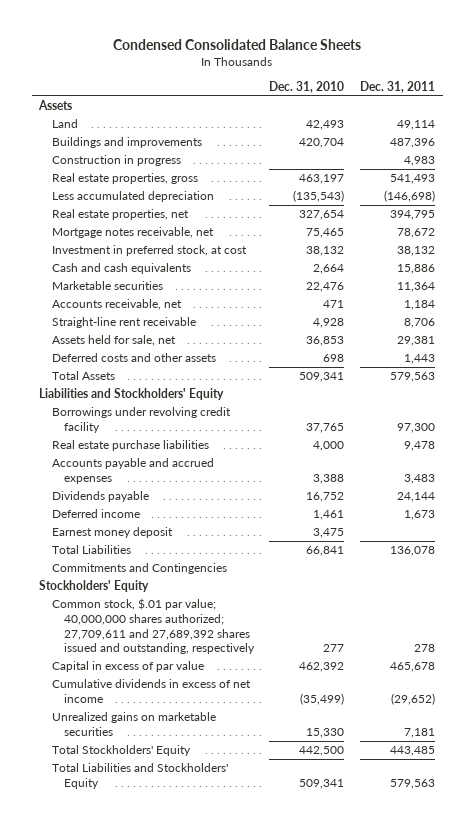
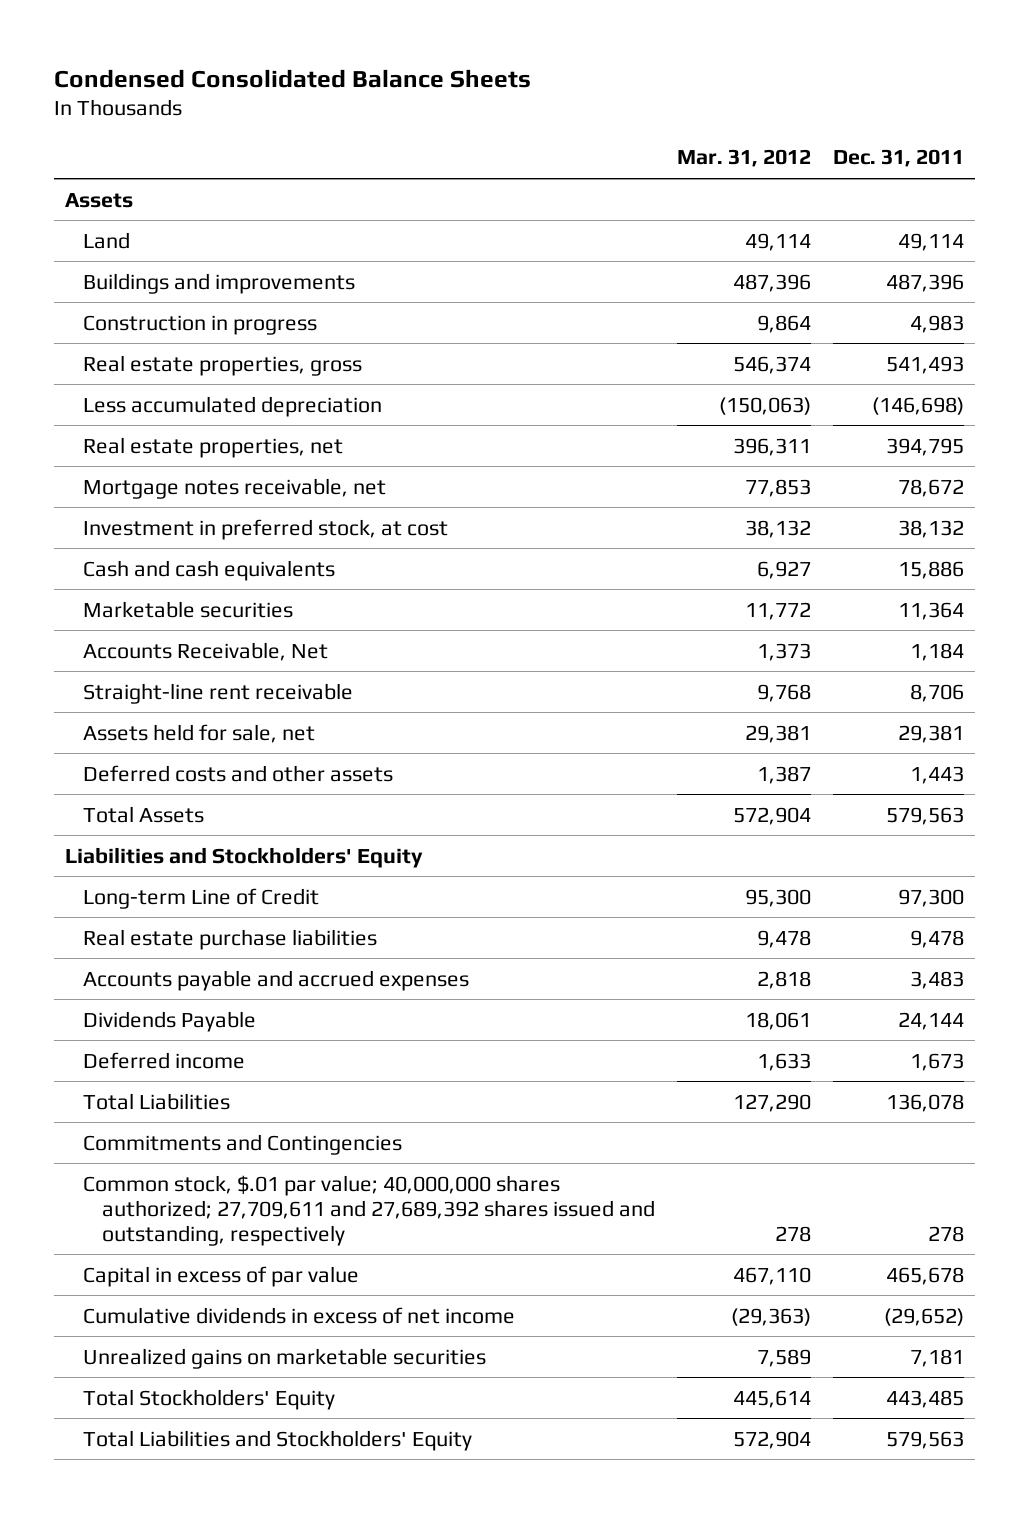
- | Dec. 31, 2010 | Dec. 31, 2011
+ | Mar. 31, 2012 | Dec. 31, 2011
- Accounts receivable, net | 471 | 1,184
+ Accounts Receivable, Net | 1,373 | 1,184
- Borrowings under revolving credit facility | 37,765 | 97,300
+ Long-term Line of Credit | 95,300 | 97,300
- Dividends payable | 16,752 | 24,144
+ Dividends Payable | 18,061 | 24,144
- Earnest money deposit | 3,475 |
- Stockholders' Equity

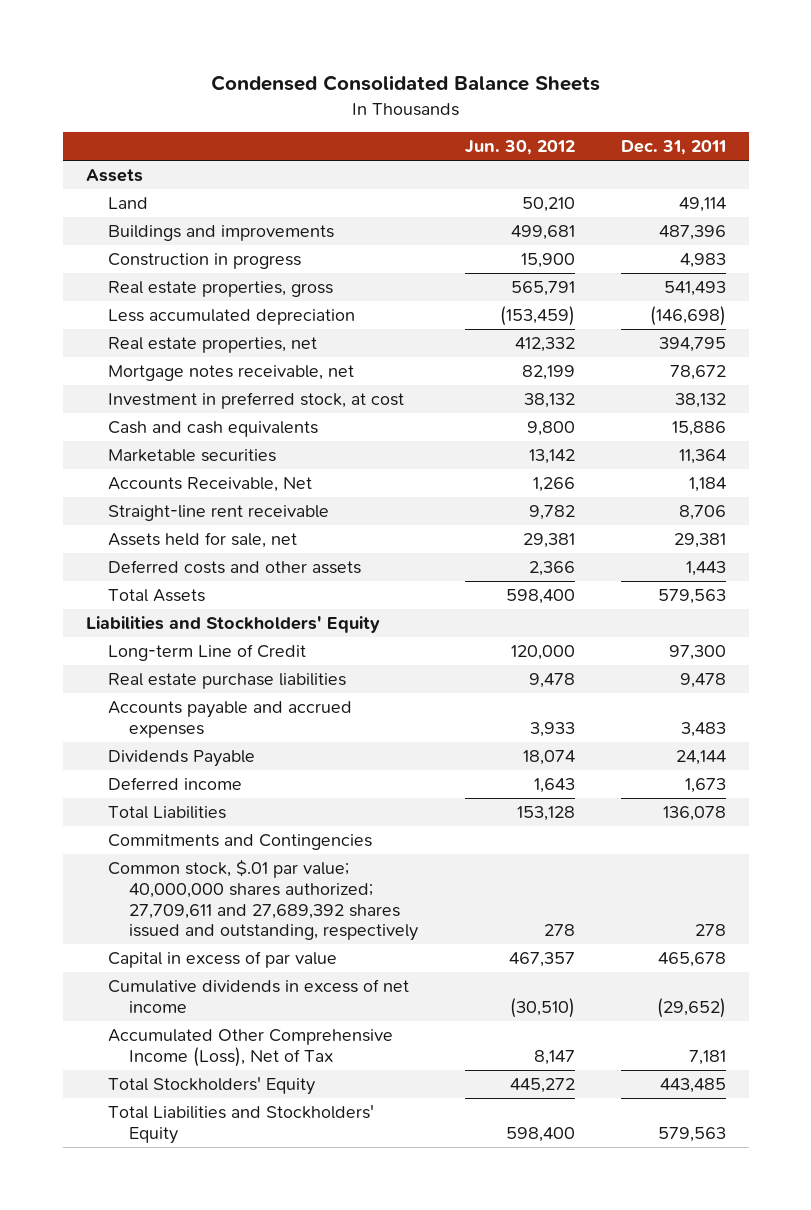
- | Mar. 31, 2012 | Dec. 31, 2011
+ | Jun. 30, 2012 | Dec. 31, 2011
- Unrealized gains on marketable securities | 7,589 | 7,181
+ Accumulated Other Comprehensive Income (Loss), Net of Tax | 8,147 | 7,181

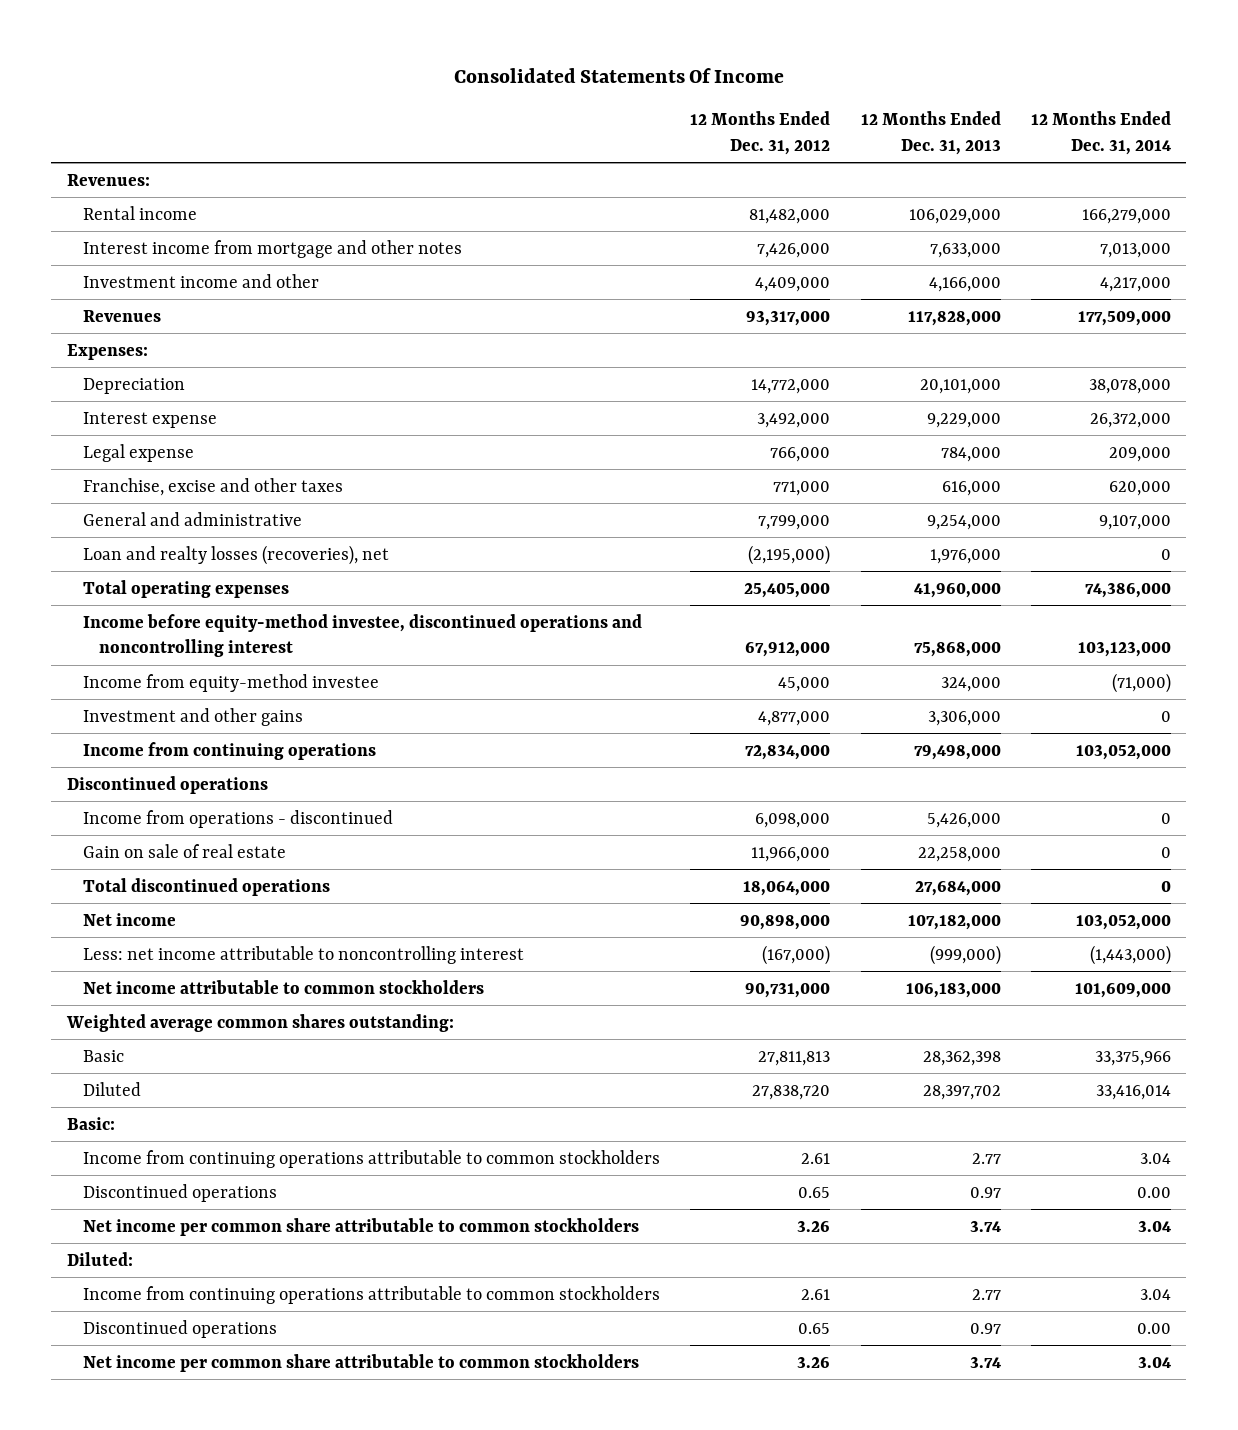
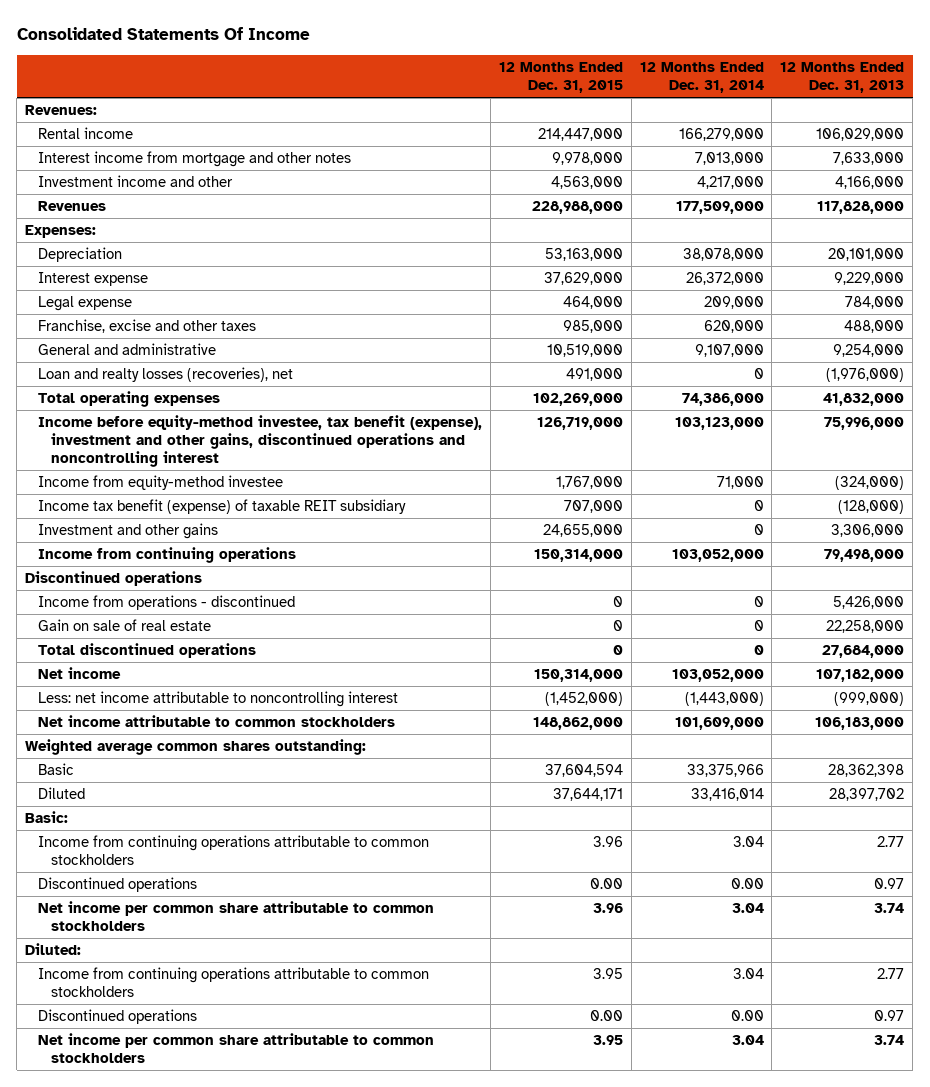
- | 12 Months Ended Dec. 31, 2012 | 12 Months Ended Dec. 31, 2013 | 12 Months Ended Dec. 31, 2014
+ | 12 Months Ended Dec. 31, 2015 | 12 Months Ended Dec. 31, 2014 | 12 Months Ended Dec. 31, 2013
- Franchise, excise and other taxes | 771,000 | 616,000 | 620,000
+ Franchise, excise and other taxes | 985,000 | 620,000 | 488,000
- Loan and realty losses (recoveries), net | (2,195,000) | 1,976,000 | 0
- Total operating expenses | 25,405,000 | 41,960,000 | 74,386,000
- Income before equity-method investee, discontinued operations and noncontrolling interest | 67,912,000 | 75,868,000 | 103,123,000
- Income from equity-method investee | 45,000 | 324,000 | (71,000)
+ Loan and realty losses (recoveries), net | 491,000 | 0 | (1,976,000)
+ Total operating expenses | 102,269,000 | 74,386,000 | 41,832,000
+ Income before equity-method investee, tax benefit (expense), investment and other gains, discontinued operations and noncontrolling interest | 126,719,000 | 103,123,000 | 75,996,000
+ Income from equity-method investee | 1,767,000 | 71,000 | (324,000)
+ Income tax benefit (expense) of taxable REIT subsidiary | 707,000 | 0 | (128,000)

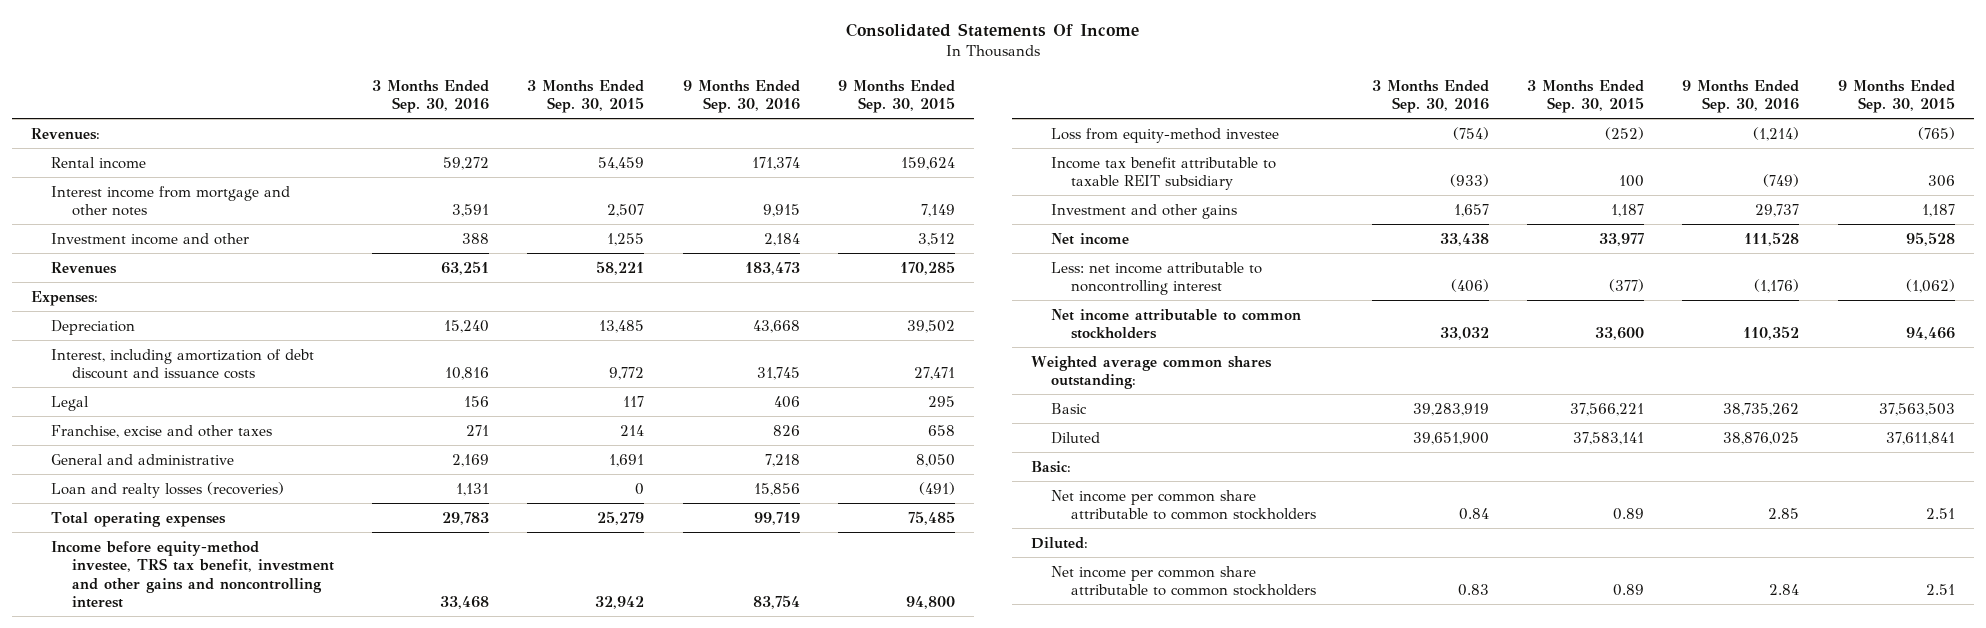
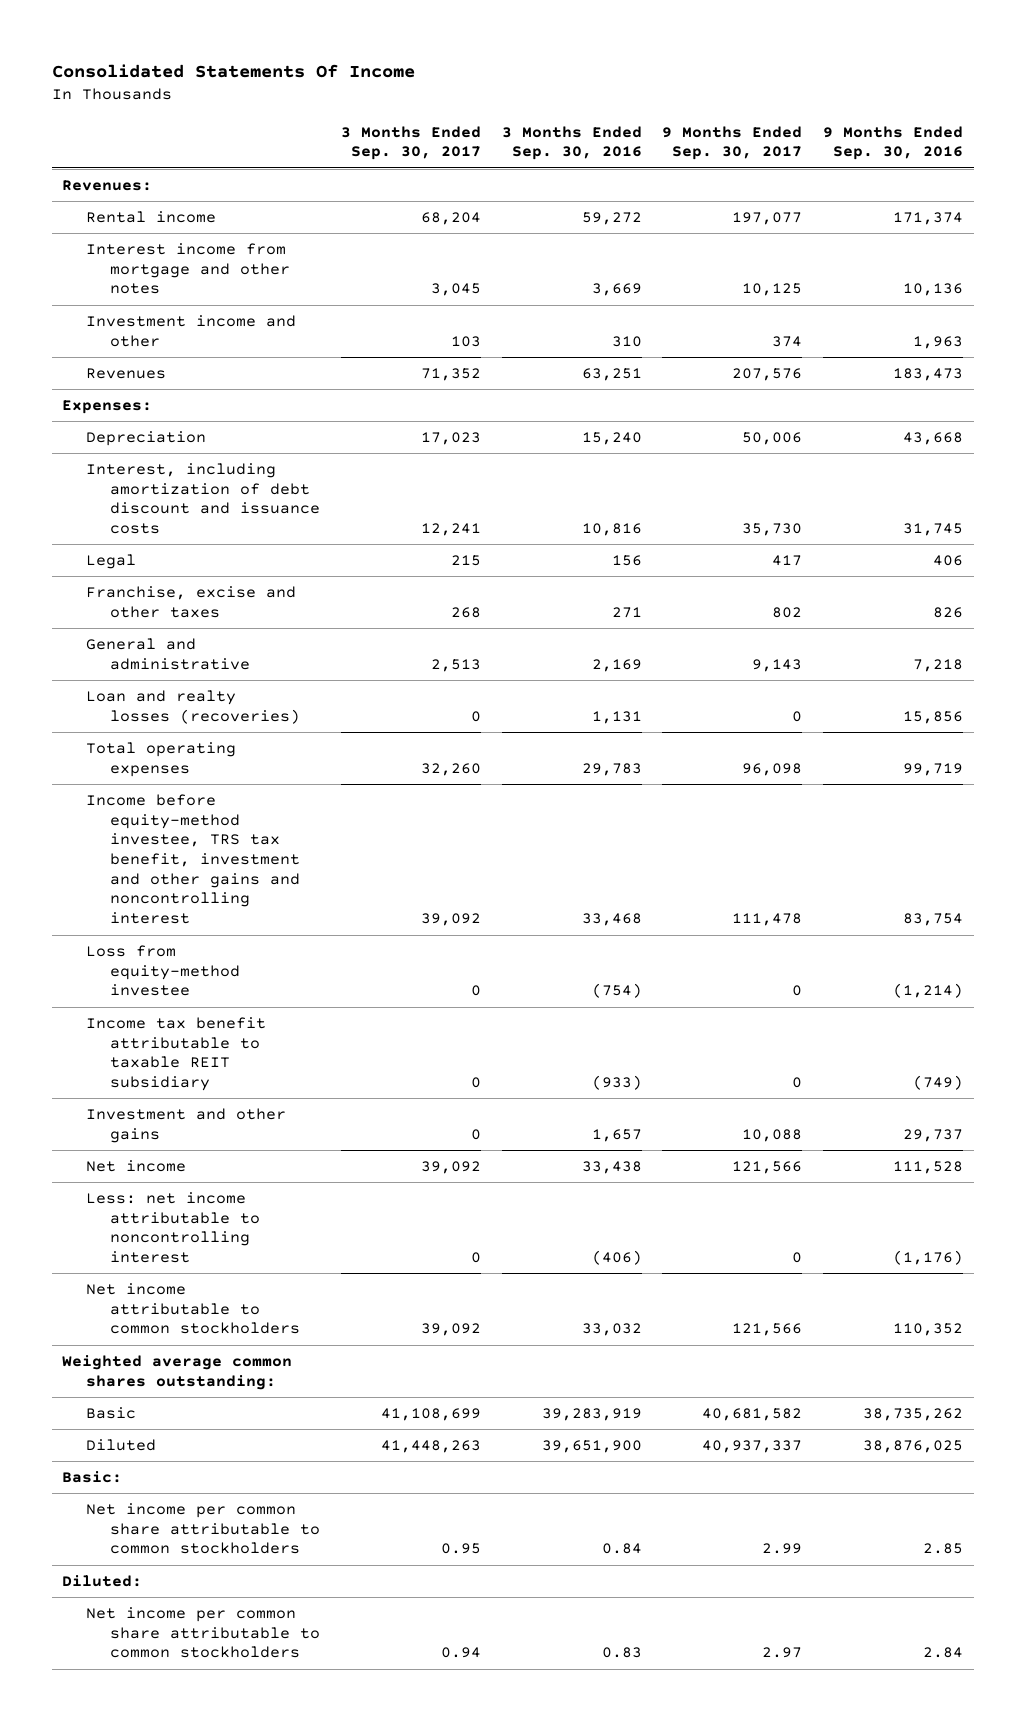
- | 3 Months Ended Sep. 30, 2016 | 3 Months Ended Sep. 30, 2015 | 9 Months Ended Sep. 30, 2016 | 9 Months Ended Sep. 30, 2015
+ | 3 Months Ended Sep. 30, 2017 | 3 Months Ended Sep. 30, 2016 | 9 Months Ended Sep. 30, 2017 | 9 Months Ended Sep. 30, 2016
- Interest income from mortgage and other notes | 3,591 | 2,507 | 9,915 | 7,149
- Investment income and other | 388 | 1,255 | 2,184 | 3,512
+ Interest income from mortgage and other notes | 3,045 | 3,669 | 10,125 | 10,136
+ Investment income and other | 103 | 310 | 374 | 1,963

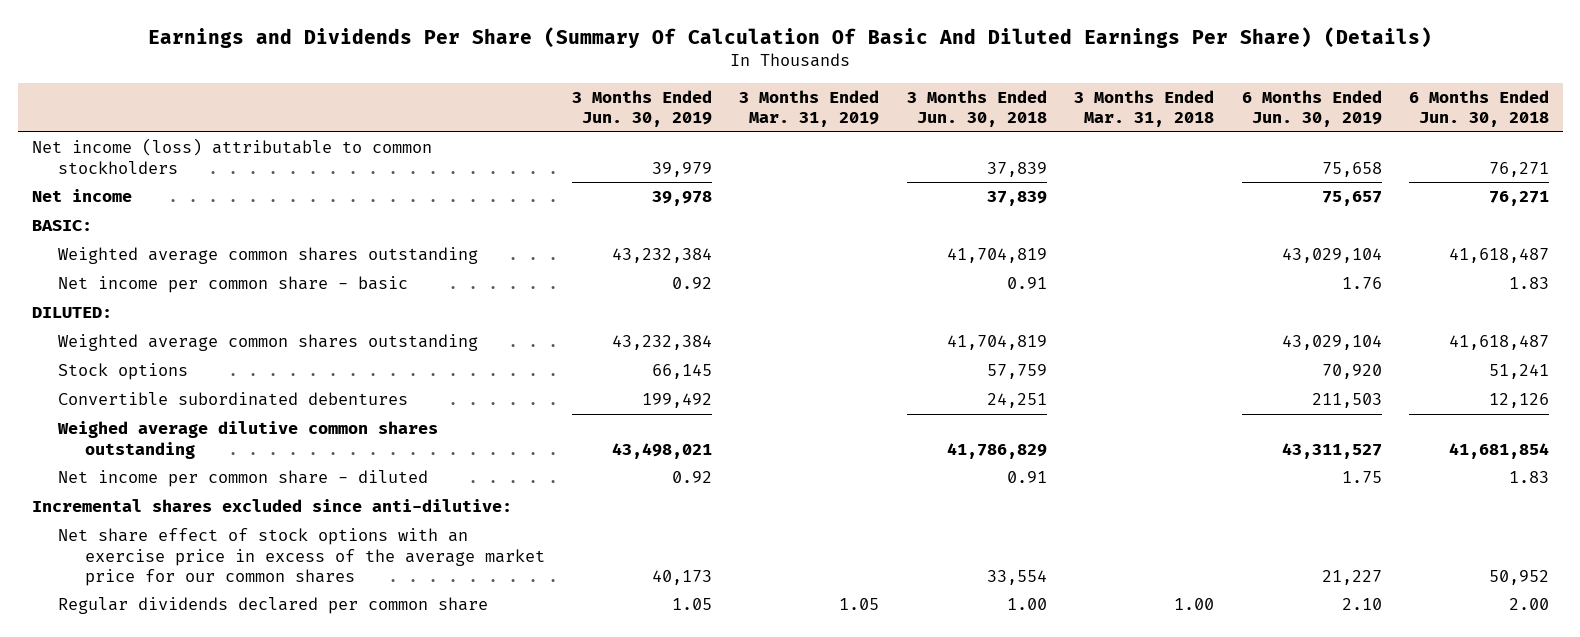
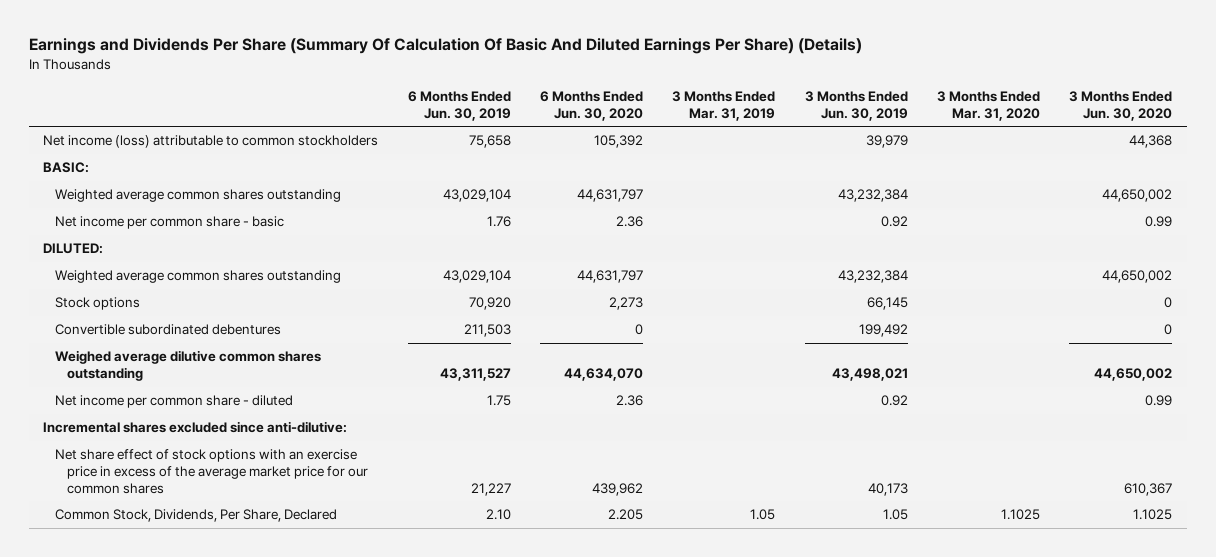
- | 3 Months Ended Jun. 30, 2019 | 3 Months Ended Mar. 31, 2019 | 3 Months Ended Jun. 30, 2018 | 3 Months Ended Mar. 31, 2018 | 6 Months Ended Jun. 30, 2019 | 6 Months Ended Jun. 30, 2018
+ | 6 Months Ended Jun. 30, 2019 | 6 Months Ended Jun. 30, 2020 | 3 Months Ended Mar. 31, 2019 | 3 Months Ended Jun. 30, 2019 | 3 Months Ended Mar. 31, 2020 | 3 Months Ended Jun. 30, 2020
- Net income | 39,978 | | 37,839 | | 75,657 | 76,271
- Regular dividends declared per common share | 1.05 | 1.05 | 1.00 | 1.00 | 2.10 | 2.00
+ Common Stock, Dividends, Per Share, Declared | 2.10 | 2.205 | 1.05 | 1.05 | 1.1025 | 1.1025

